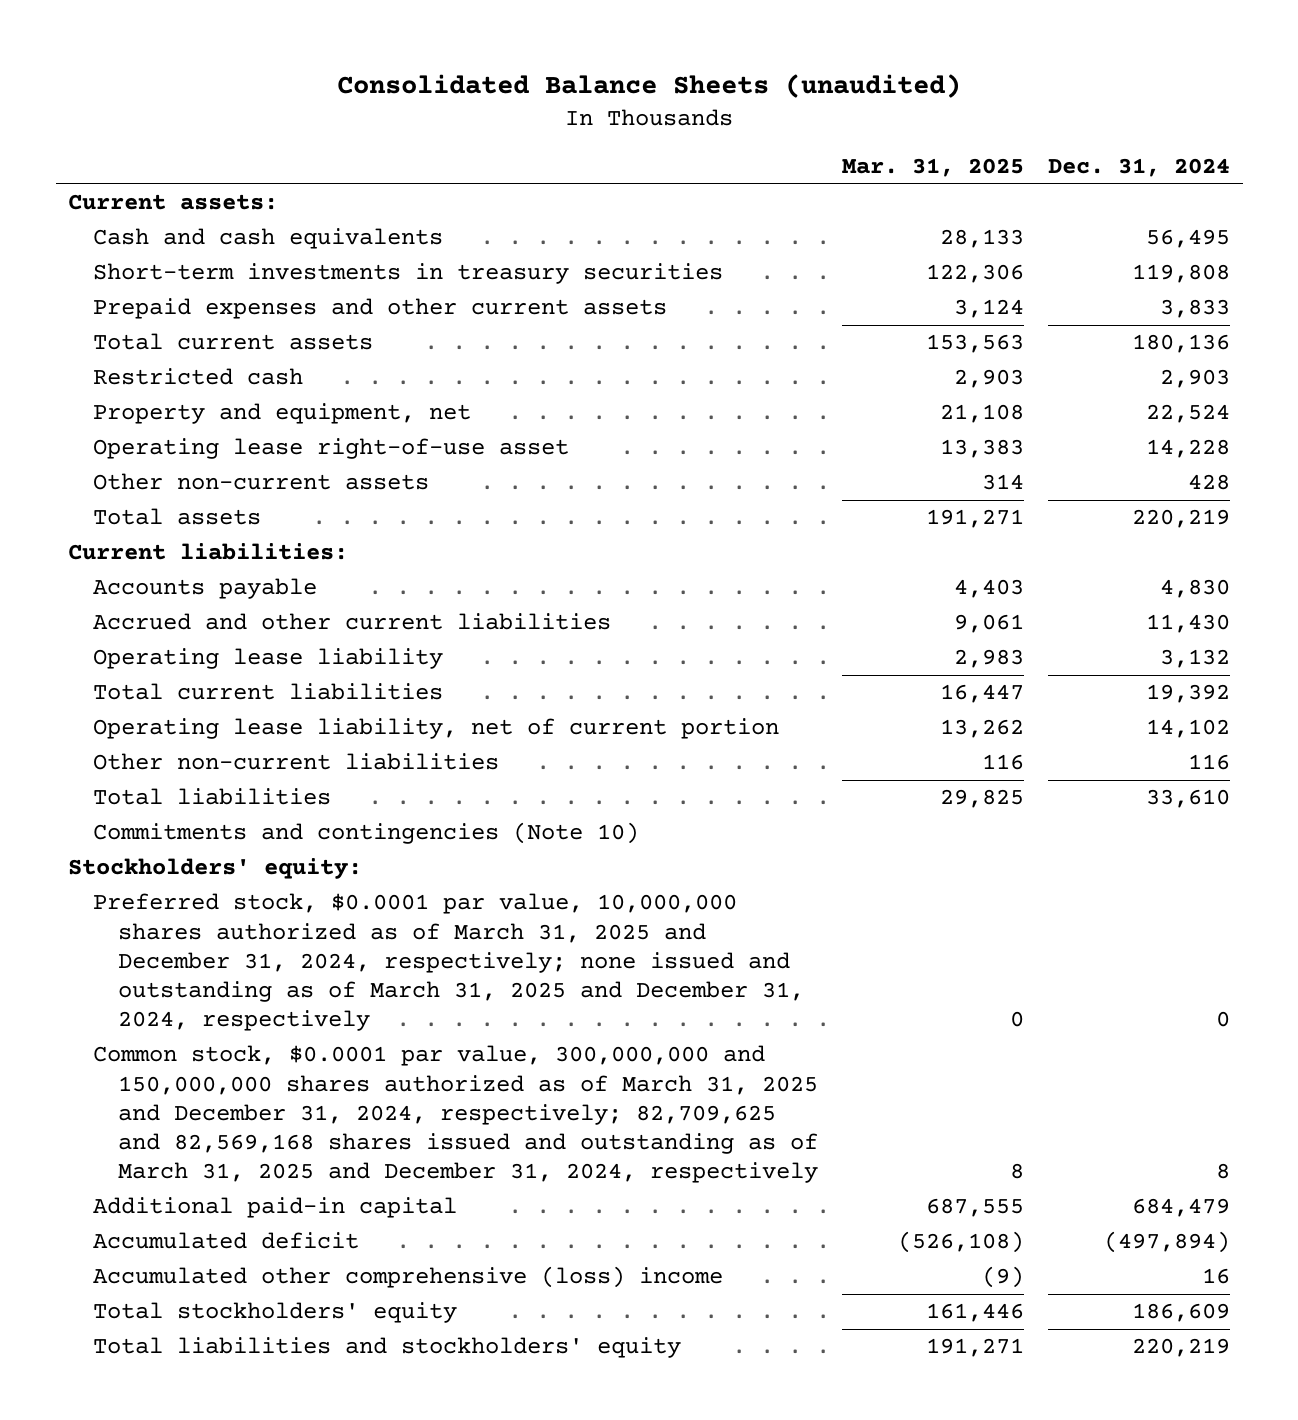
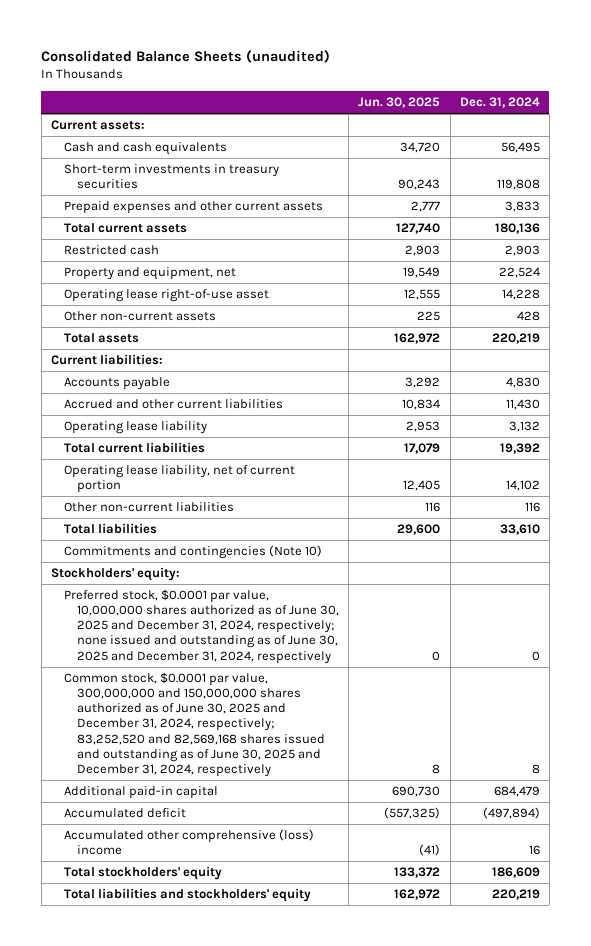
- | Mar. 31, 2025 | Dec. 31, 2024
+ | Jun. 30, 2025 | Dec. 31, 2024
- Preferred stock, $0.0001 par value, 10,000,000 shares authorized as of March 31, 2025 and December 31, 2024, respectively; none issued and outstanding as of March 31, 2025 and December 31, 2024, respectively | 0 | 0
- Common stock, $0.0001 par value, 300,000,000 and 150,000,000 shares authorized as of March 31, 2025 and December 31, 2024, respectively; 82,709,625 and 82,569,168 shares issued and outstanding as of March 31, 2025 and December 31, 2024, respectively | 8 | 8
+ Preferred stock, $0.0001 par value, 10,000,000 shares authorized as of June 30, 2025 and December 31, 2024, respectively; none issued and outstanding as of June 30, 2025 and December 31, 2024, respectively | 0 | 0
+ Common stock, $0.0001 par value, 300,000,000 and 150,000,000 shares authorized as of June 30, 2025 and December 31, 2024, respectively; 83,252,520 and 82,569,168 shares issued and outstanding as of June 30, 2025 and December 31, 2024, respectively | 8 | 8

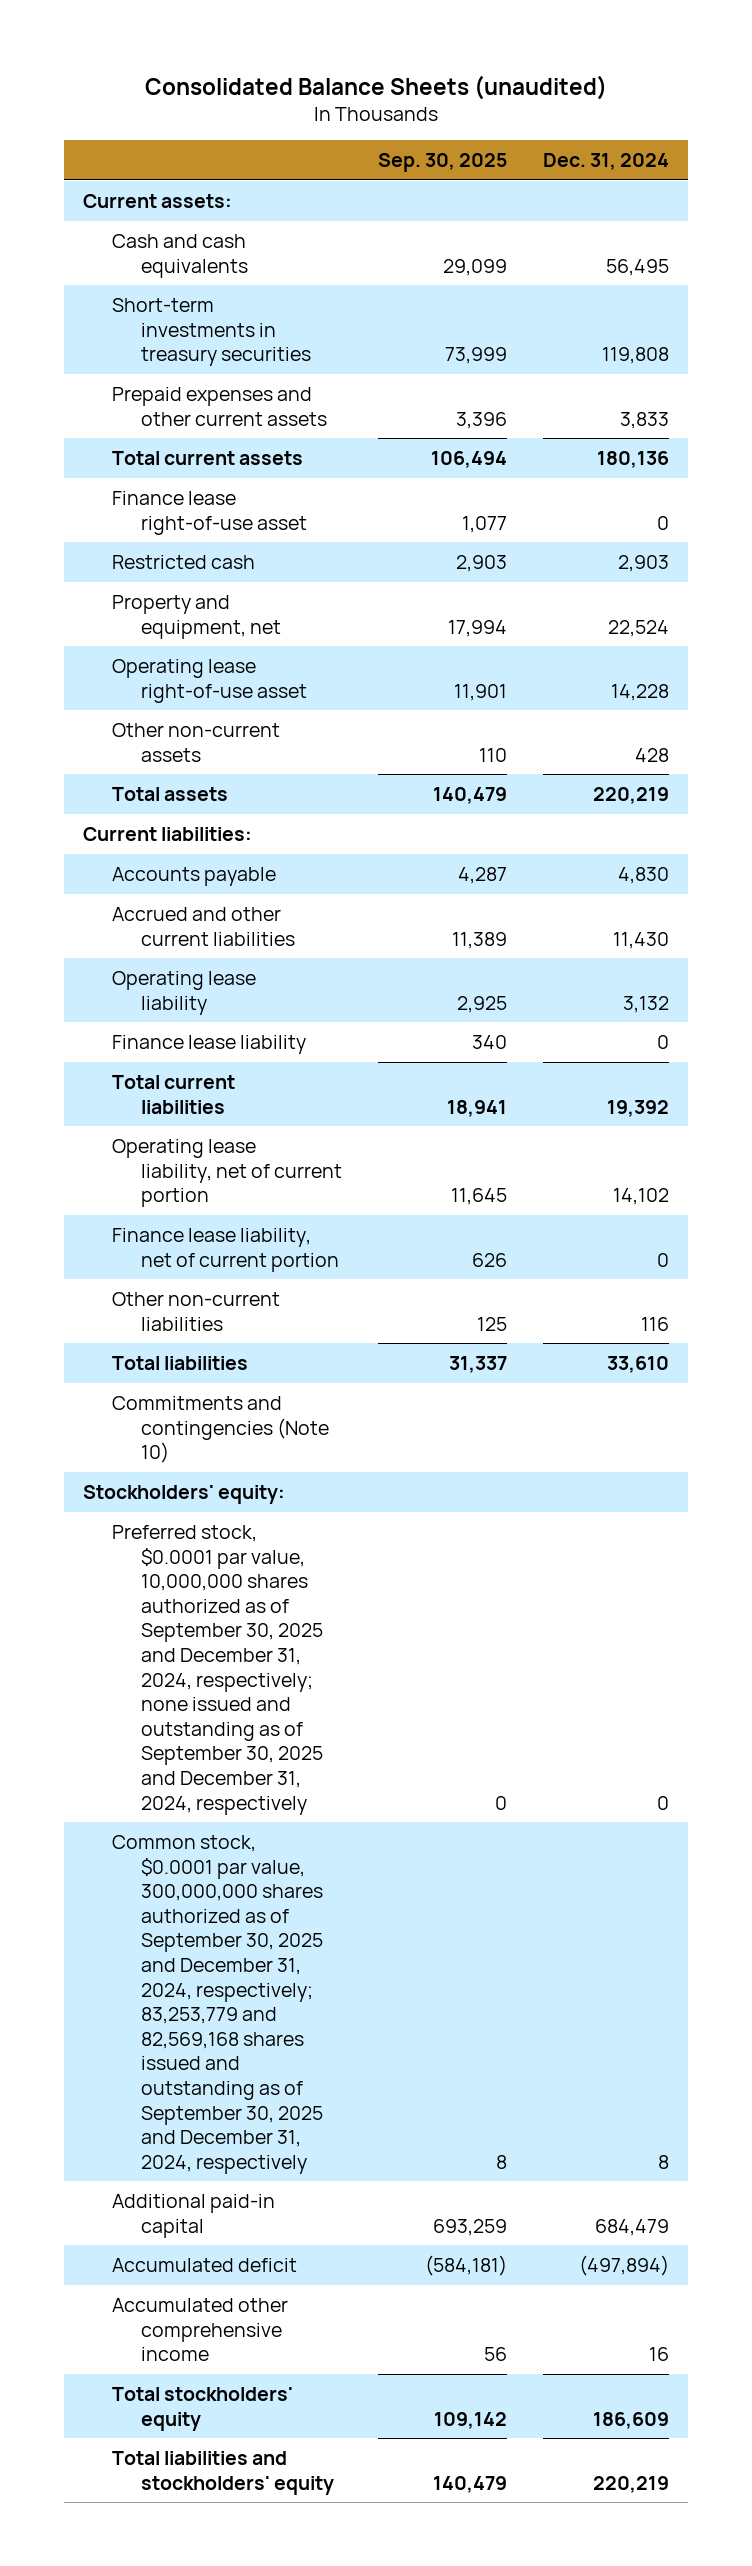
- | Jun. 30, 2025 | Dec. 31, 2024
+ | Sep. 30, 2025 | Dec. 31, 2024
+ Finance lease right-of-use asset | 1,077 | 0
+ Finance lease liability | 340 | 0
+ Finance lease liability, net of current portion | 626 | 0
- Preferred stock, $0.0001 par value, 10,000,000 shares authorized as of June 30, 2025 and December 31, 2024, respectively; none issued and outstanding as of June 30, 2025 and December 31, 2024, respectively | 0 | 0
- Common stock, $0.0001 par value, 300,000,000 and 150,000,000 shares authorized as of June 30, 2025 and December 31, 2024, respectively; 83,252,520 and 82,569,168 shares issued and outstanding as of June 30, 2025 and December 31, 2024, respectively | 8 | 8
+ Preferred stock, $0.0001 par value, 10,000,000 shares authorized as of September 30, 2025 and December 31, 2024, respectively; none issued and outstanding as of September 30, 2025 and December 31, 2024, respectively | 0 | 0
+ Common stock, $0.0001 par value, 300,000,000 shares authorized as of September 30, 2025 and December 31, 2024, respectively; 83,253,779 and 82,569,168 shares issued and outstanding as of September 30, 2025 and December 31, 2024, respectively | 8 | 8
- Accumulated other comprehensive (loss) income | (41) | 16
+ Accumulated other comprehensive income | 56 | 16

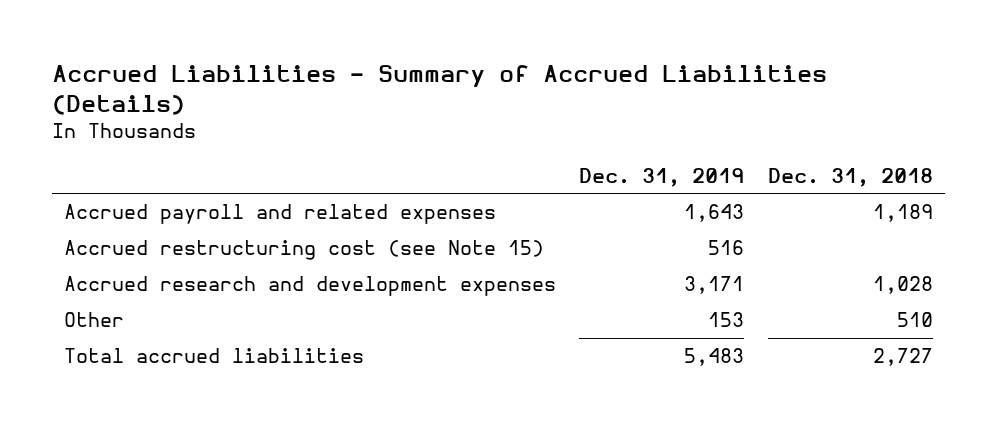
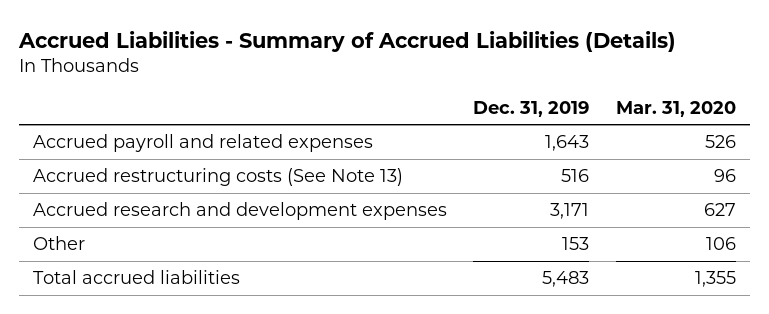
- | Dec. 31, 2019 | Dec. 31, 2018
+ | Dec. 31, 2019 | Mar. 31, 2020
- Accrued restructuring cost (see Note 15) | 516 |
+ Accrued restructuring costs (See Note 13) | 516 | 96

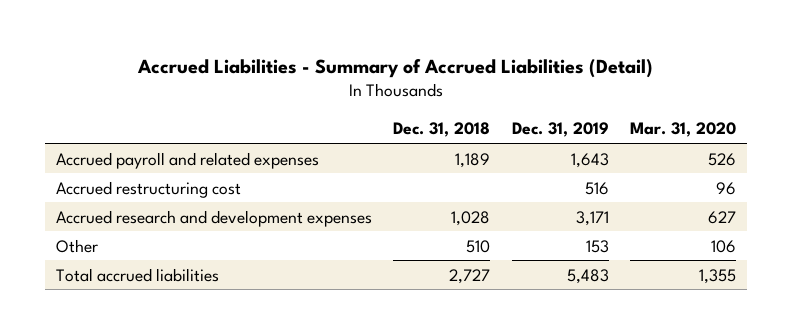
- Accrued Liabilities - Summary of Accrued Liabilities (Details)
+ Accrued Liabilities - Summary of Accrued Liabilities (Detail)
- | Dec. 31, 2019 | Mar. 31, 2020
+ | Dec. 31, 2018 | Dec. 31, 2019 | Mar. 31, 2020
- Accrued restructuring costs (See Note 13) | 516 | 96
+ Accrued restructuring cost | | 516 | 96

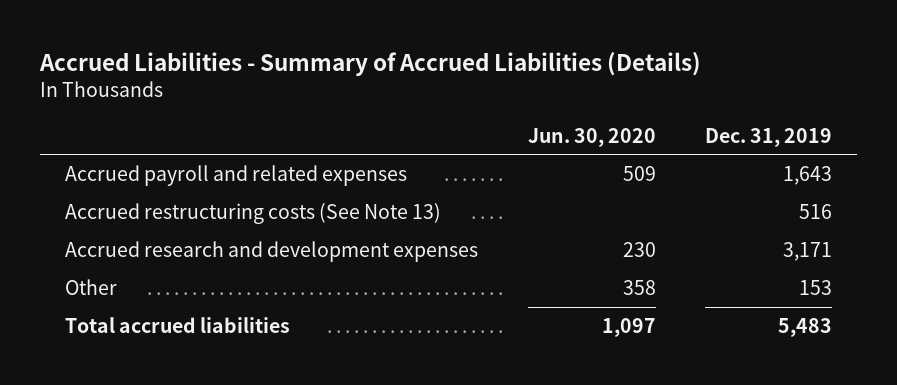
- Accrued Liabilities - Summary of Accrued Liabilities (Detail)
+ Accrued Liabilities - Summary of Accrued Liabilities (Details)
- | Dec. 31, 2018 | Dec. 31, 2019 | Mar. 31, 2020
+ | Jun. 30, 2020 | Dec. 31, 2019
- Accrued restructuring cost | | 516 | 96
+ Accrued restructuring costs (See Note 13) | | 516

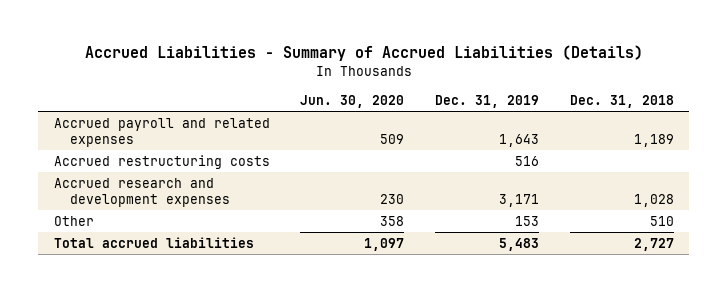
- | Jun. 30, 2020 | Dec. 31, 2019
+ | Jun. 30, 2020 | Dec. 31, 2019 | Dec. 31, 2018
- Accrued restructuring costs (See Note 13) | | 516
+ Accrued restructuring costs | | 516 |

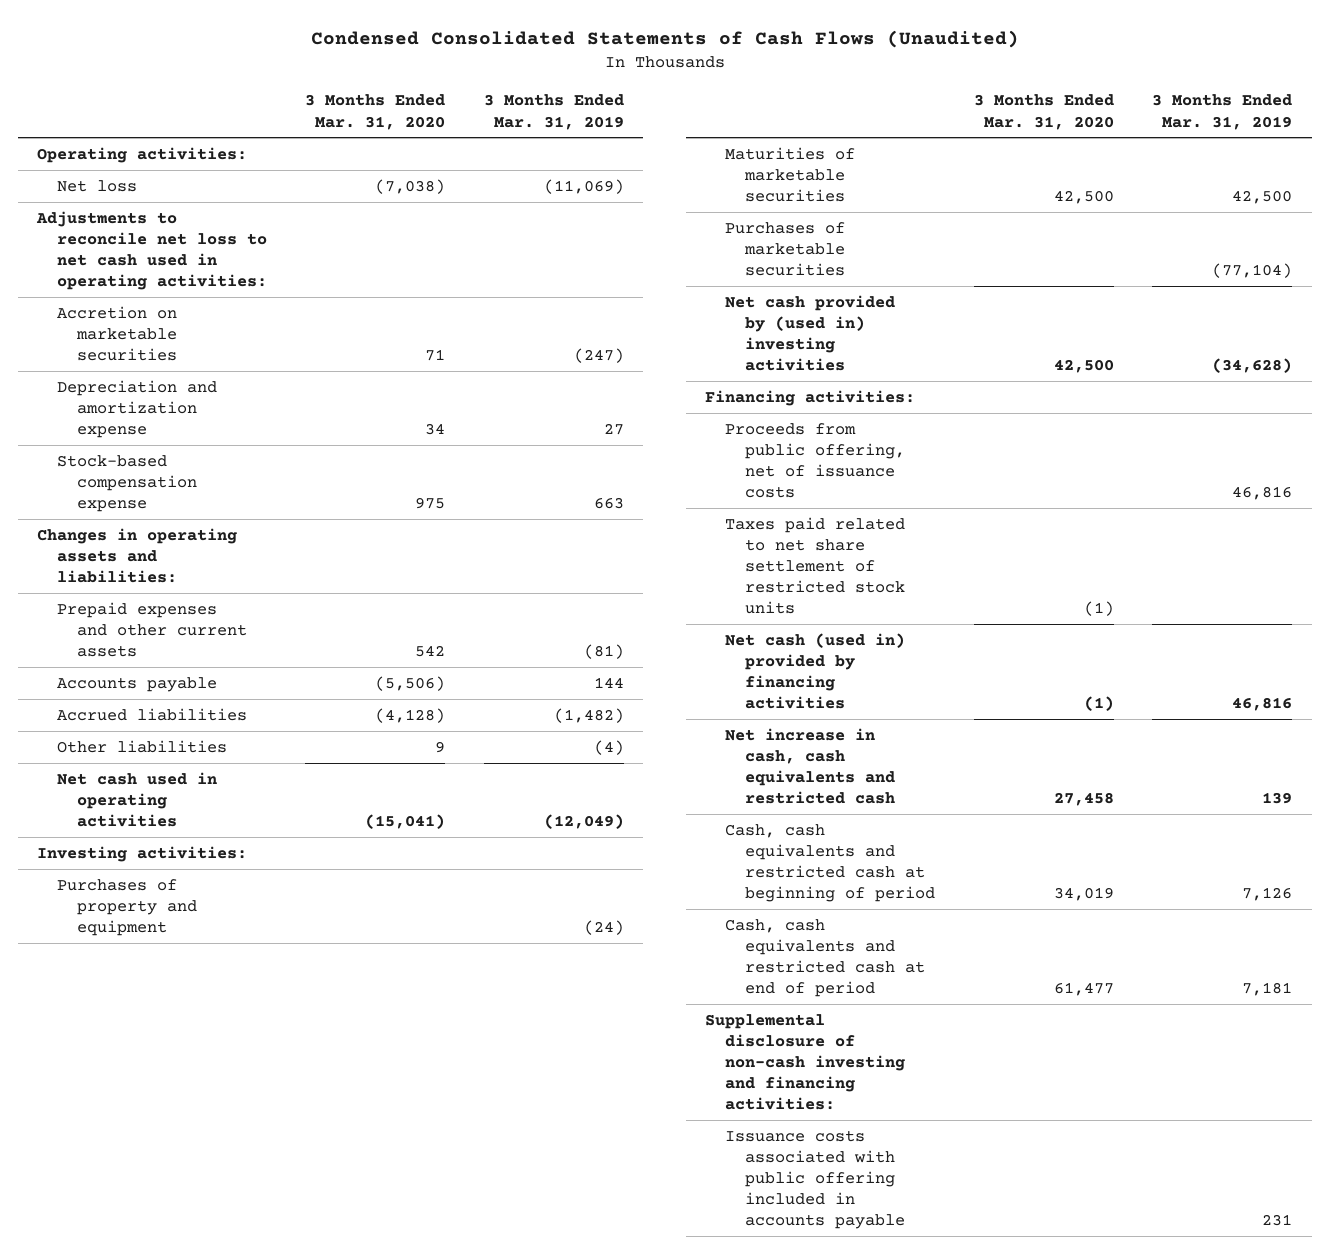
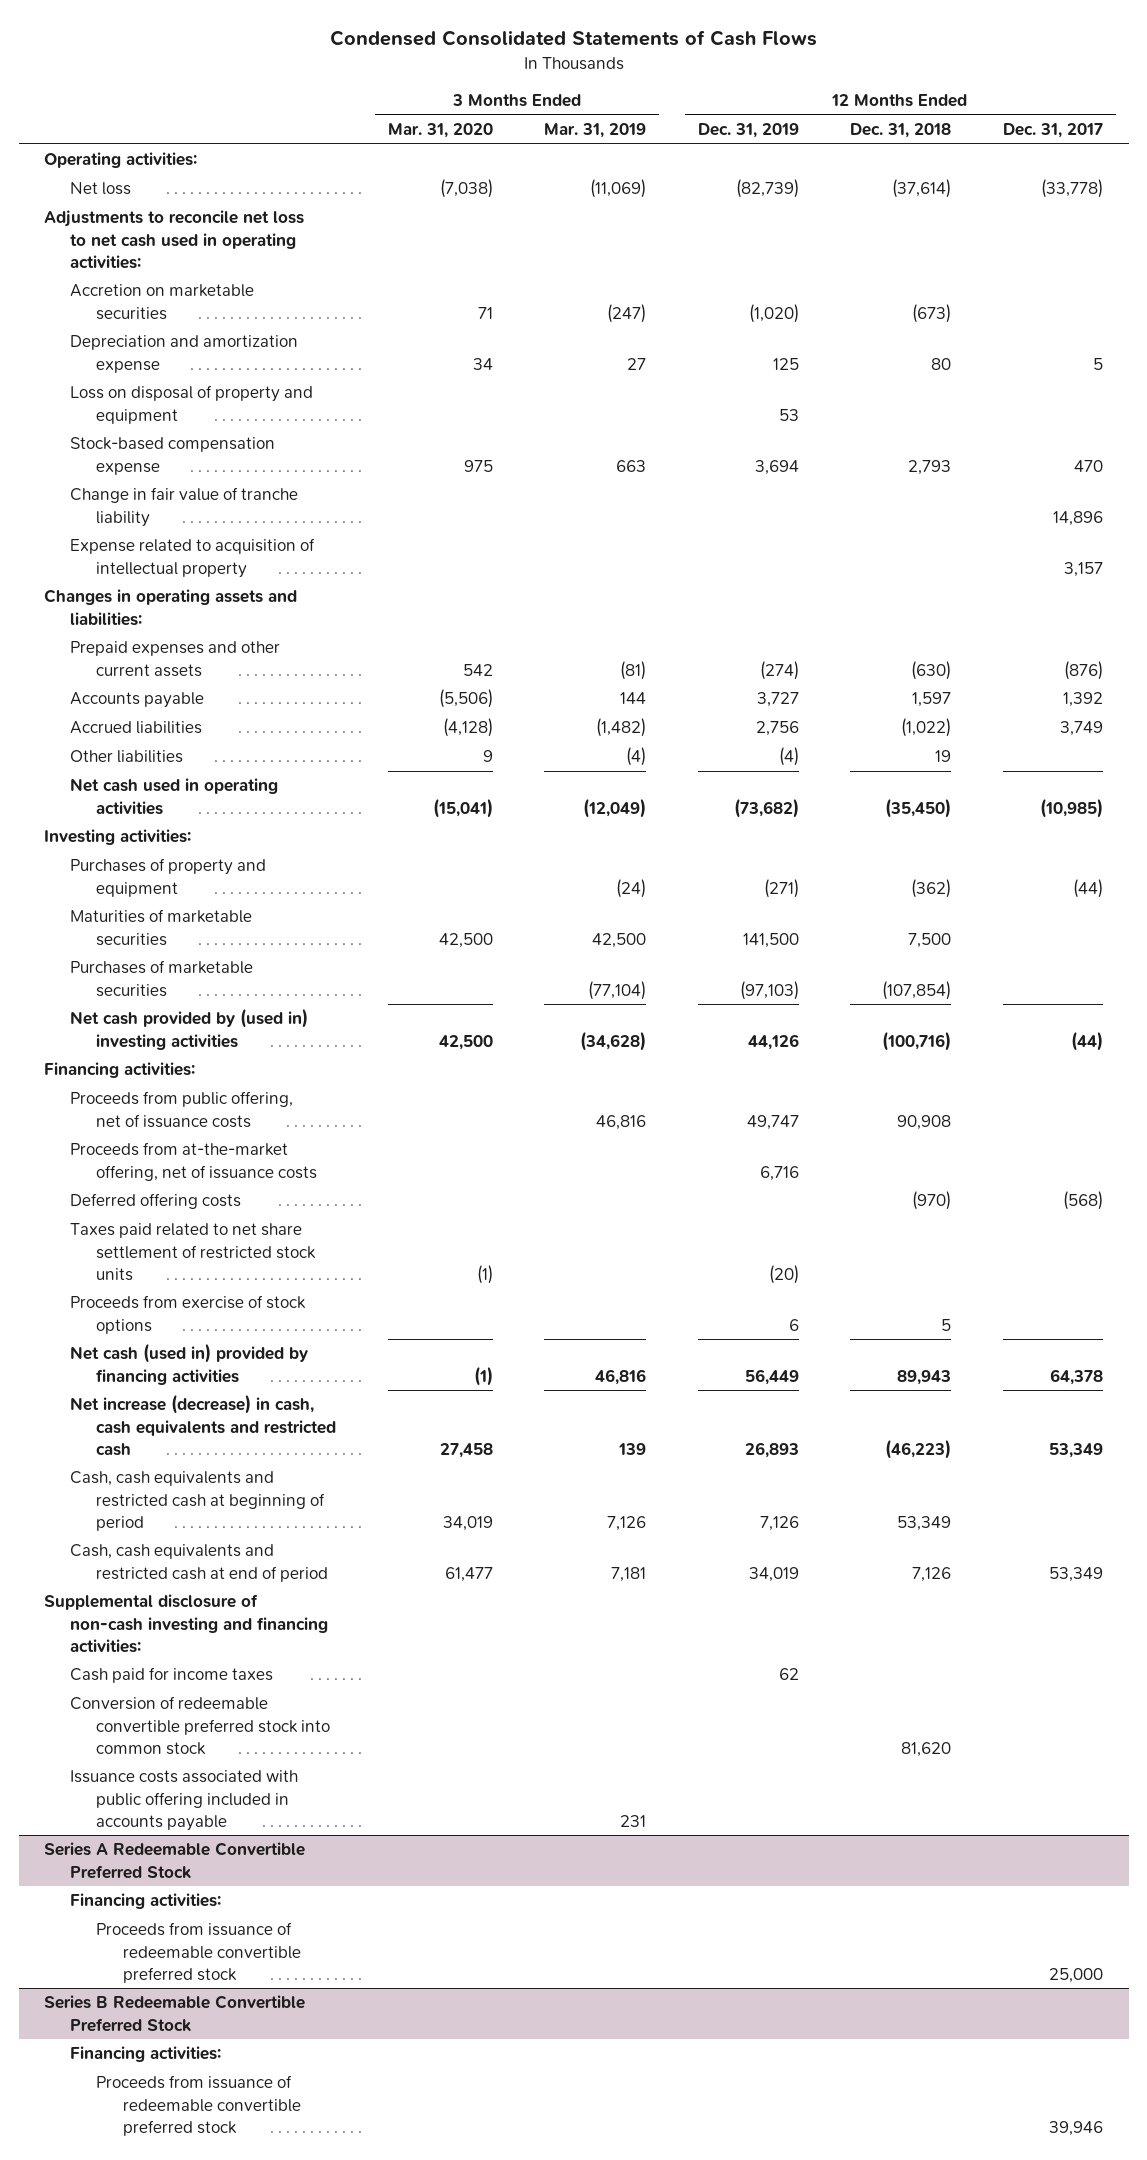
- Condensed Consolidated Statements of Cash Flows (Unaudited)
+ Condensed Consolidated Statements of Cash Flows
- | 3 Months Ended Mar. 31, 2020 | 3 Months Ended Mar. 31, 2019
+ | 3 Months Ended Mar. 31, 2020 | 3 Months Ended Mar. 31, 2019 | 12 Months Ended Dec. 31, 2019 | 12 Months Ended Dec. 31, 2018 | 12 Months Ended Dec. 31, 2017
+ Loss on disposal of property and equipment | | | 53 | |
+ Change in fair value of tranche liability | | | | | 14,896
+ Expense related to acquisition of intellectual property | | | | | 3,157
+ Proceeds from at-the-market offering, net of issuance costs | | | 6,716 | |
+ Deferred offering costs | | | | (970) | (568)
+ Proceeds from exercise of stock options | | | 6 | 5 |
- Net increase in cash, cash equivalents and restricted cash | 27,458 | 139
+ Net increase (decrease) in cash, cash equivalents and restricted cash | 27,458 | 139 | 26,893 | (46,223) | 53,349
+ Cash paid for income taxes | | | 62 | |
+ Conversion of redeemable convertible preferred stock into common stock | | | | 81,620 |
+ Series A Redeemable Convertible Preferred Stock
+ Financing activities:
+ Proceeds from issuance of redeemable convertible preferred stock | | | | | 25,000
+ Series B Redeemable Convertible Preferred Stock
+ Financing activities:
+ Proceeds from issuance of redeemable convertible preferred stock | | | | | 39,946

